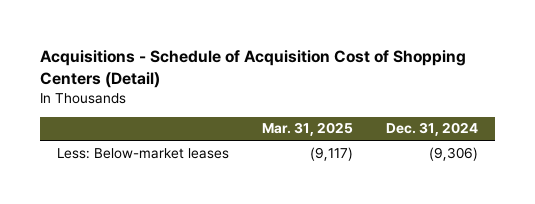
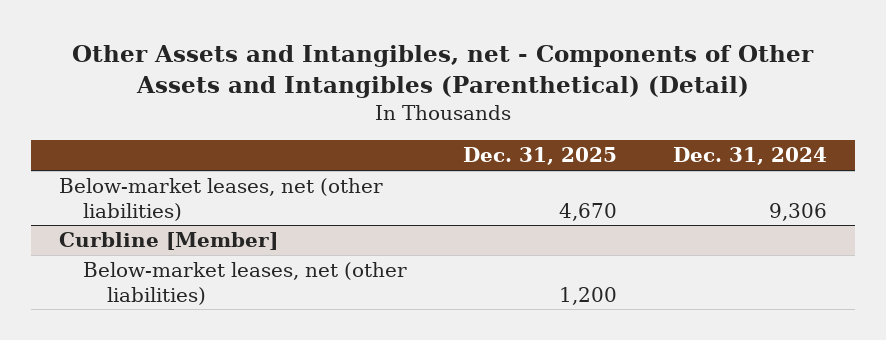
- Acquisitions - Schedule of Acquisition Cost of Shopping Centers (Detail)
+ Other Assets and Intangibles, net - Components of Other Assets and Intangibles (Parenthetical) (Detail)
- | Mar. 31, 2025 | Dec. 31, 2024
+ | Dec. 31, 2025 | Dec. 31, 2024
- Less: Below-market leases | (9,117) | (9,306)
+ Below-market leases, net (other liabilities) | 4,670 | 9,306
+ Curbline [Member]
+ Below-market leases, net (other liabilities) | 1,200 |

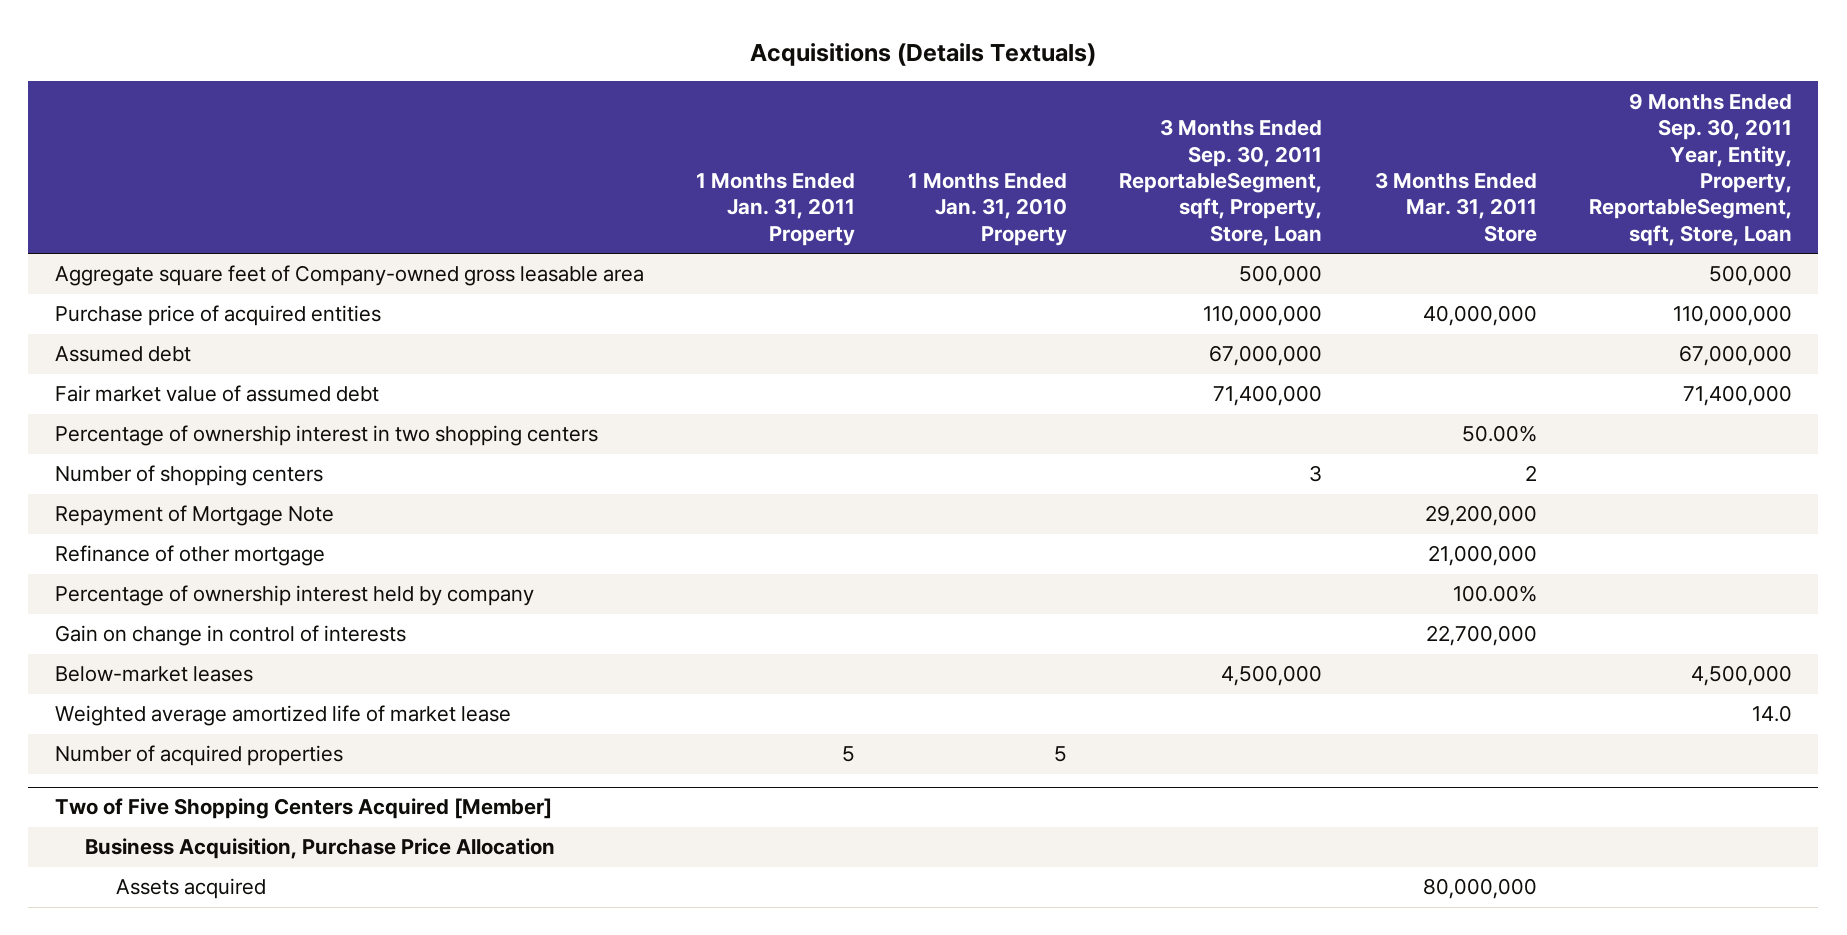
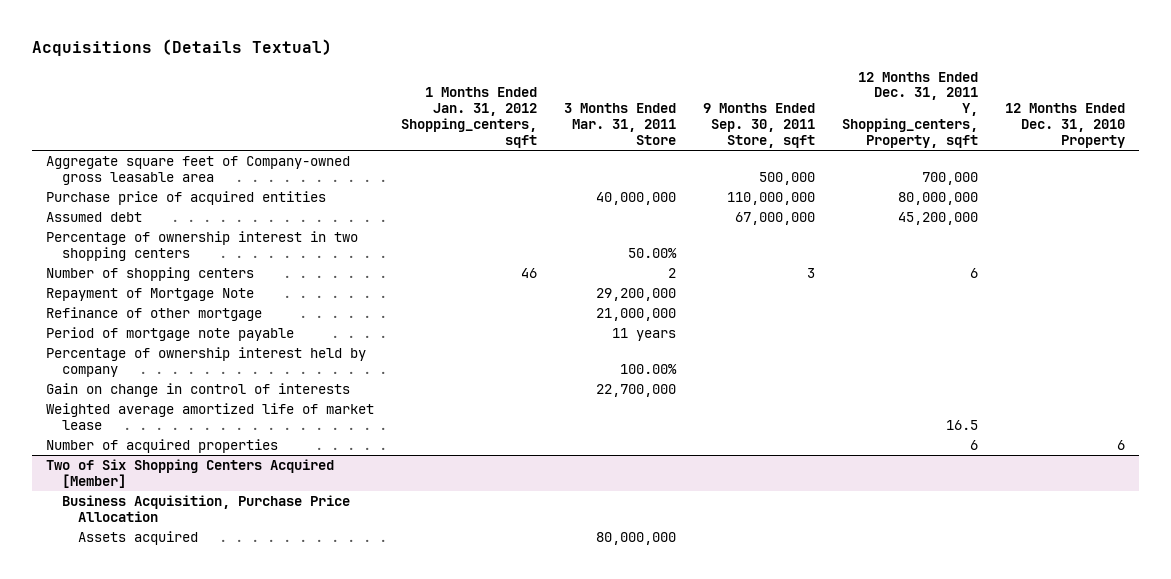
- Acquisitions (Details Textuals)
+ Acquisitions (Details Textual)
- | 1 Months Ended Jan. 31, 2011 Property | 1 Months Ended Jan. 31, 2010 Property | 3 Months Ended Sep. 30, 2011 ReportableSegment, sqft, Property, Store, Loan | 3 Months Ended Mar. 31, 2011 Store | 9 Months Ended Sep. 30, 2011 Year, Entity, Property, ReportableSegment, sqft, Store, Loan
+ | 1 Months Ended Jan. 31, 2012 Shopping_centers, sqft | 3 Months Ended Mar. 31, 2011 Store | 9 Months Ended Sep. 30, 2011 Store, sqft | 12 Months Ended Dec. 31, 2011 Y, Shopping_centers, Property, sqft | 12 Months Ended Dec. 31, 2010 Property
- Fair market value of assumed debt | | | 71,400,000 | | 71,400,000
+ Period of mortgage note payable | | 11 years | | |
- Below-market leases | | | 4,500,000 | | 4,500,000
- Two of Five Shopping Centers Acquired [Member]
+ Two of Six Shopping Centers Acquired [Member]

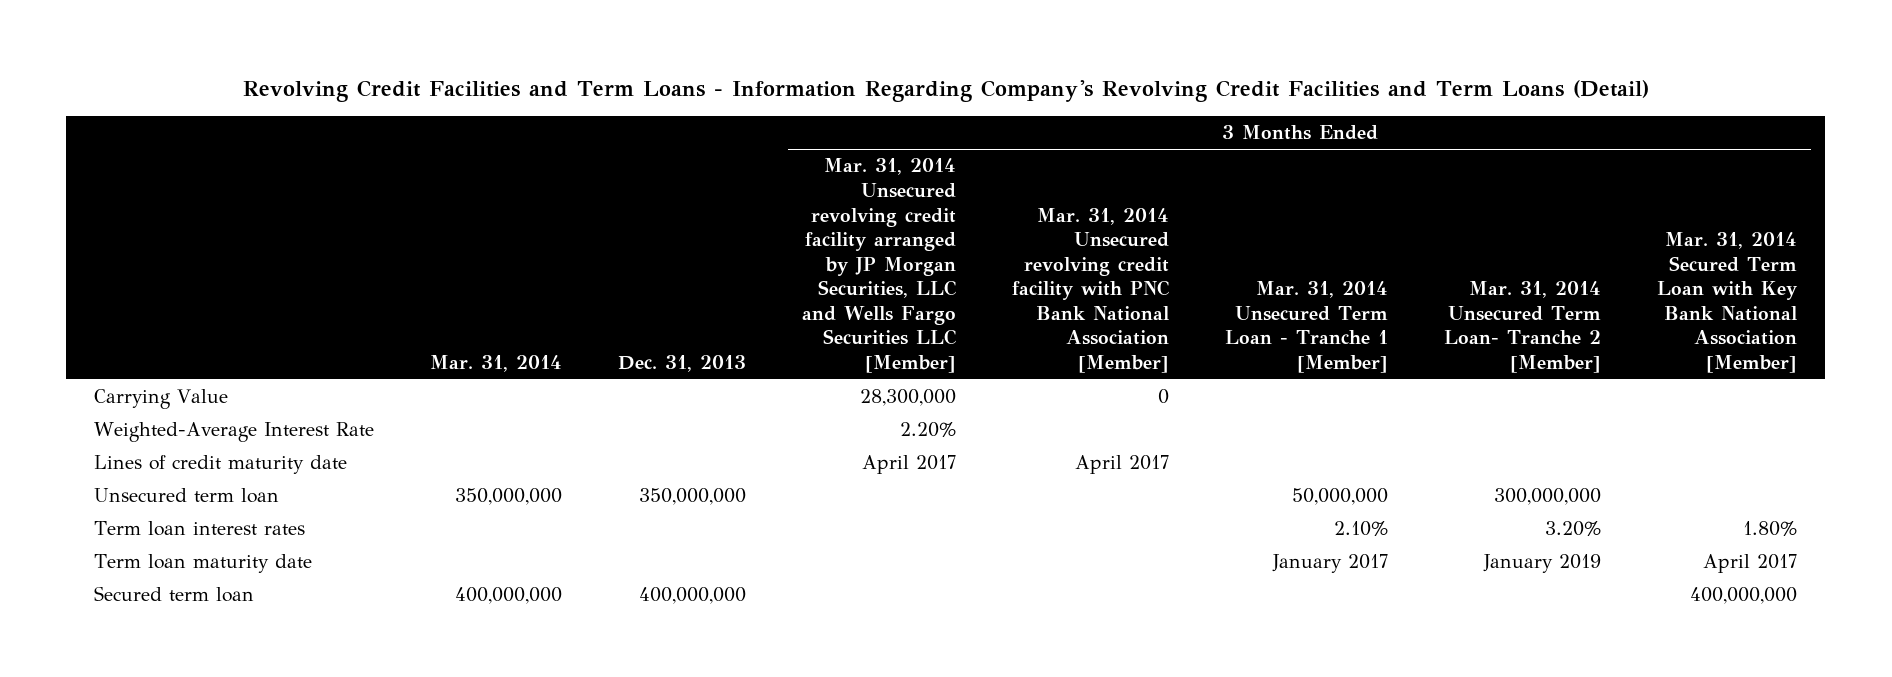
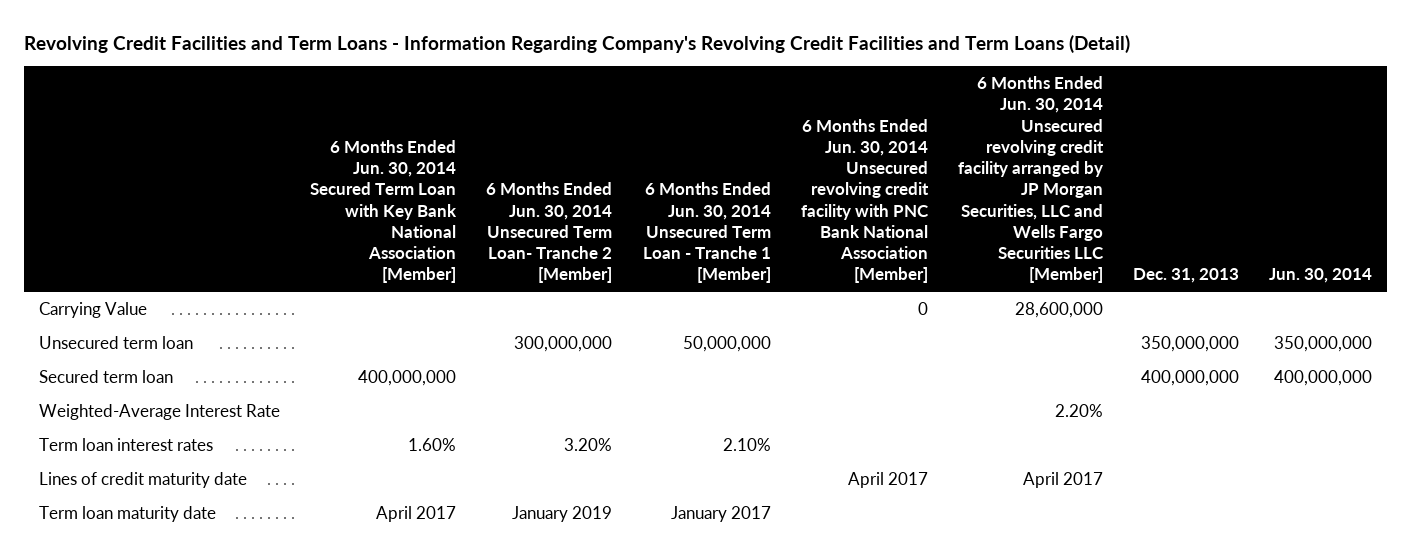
- | Mar. 31, 2014 | Dec. 31, 2013 | 3 Months Ended Mar. 31, 2014 Unsecured revolving credit facility arranged by JP Morgan Securities, LLC and Wells Fargo Securities LLC [Member] | 3 Months Ended Mar. 31, 2014 Unsecured revolving credit facility with PNC Bank National Association [Member] | 3 Months Ended Mar. 31, 2014 Unsecured Term Loan - Tranche 1 [Member] | 3 Months Ended Mar. 31, 2014 Unsecured Term Loan- Tranche 2 [Member] | 3 Months Ended Mar. 31, 2014 Secured Term Loan with Key Bank National Association [Member]
+ | 6 Months Ended Jun. 30, 2014 Secured Term Loan with Key Bank National Association [Member] | 6 Months Ended Jun. 30, 2014 Unsecured Term Loan- Tranche 2 [Member] | 6 Months Ended Jun. 30, 2014 Unsecured Term Loan - Tranche 1 [Member] | 6 Months Ended Jun. 30, 2014 Unsecured revolving credit facility with PNC Bank National Association [Member] | 6 Months Ended Jun. 30, 2014 Unsecured revolving credit facility arranged by JP Morgan Securities, LLC and Wells Fargo Securities LLC [Member] | Dec. 31, 2013 | Jun. 30, 2014
moved up: Secured term loan | 400,000,000 | | | | | 400,000,000 | 400,000,000
moved down: Weighted-Average Interest Rate | | | | | 2.20% | |
moved down: Lines of credit maturity date | | | | April 2017 | April 2017 | |

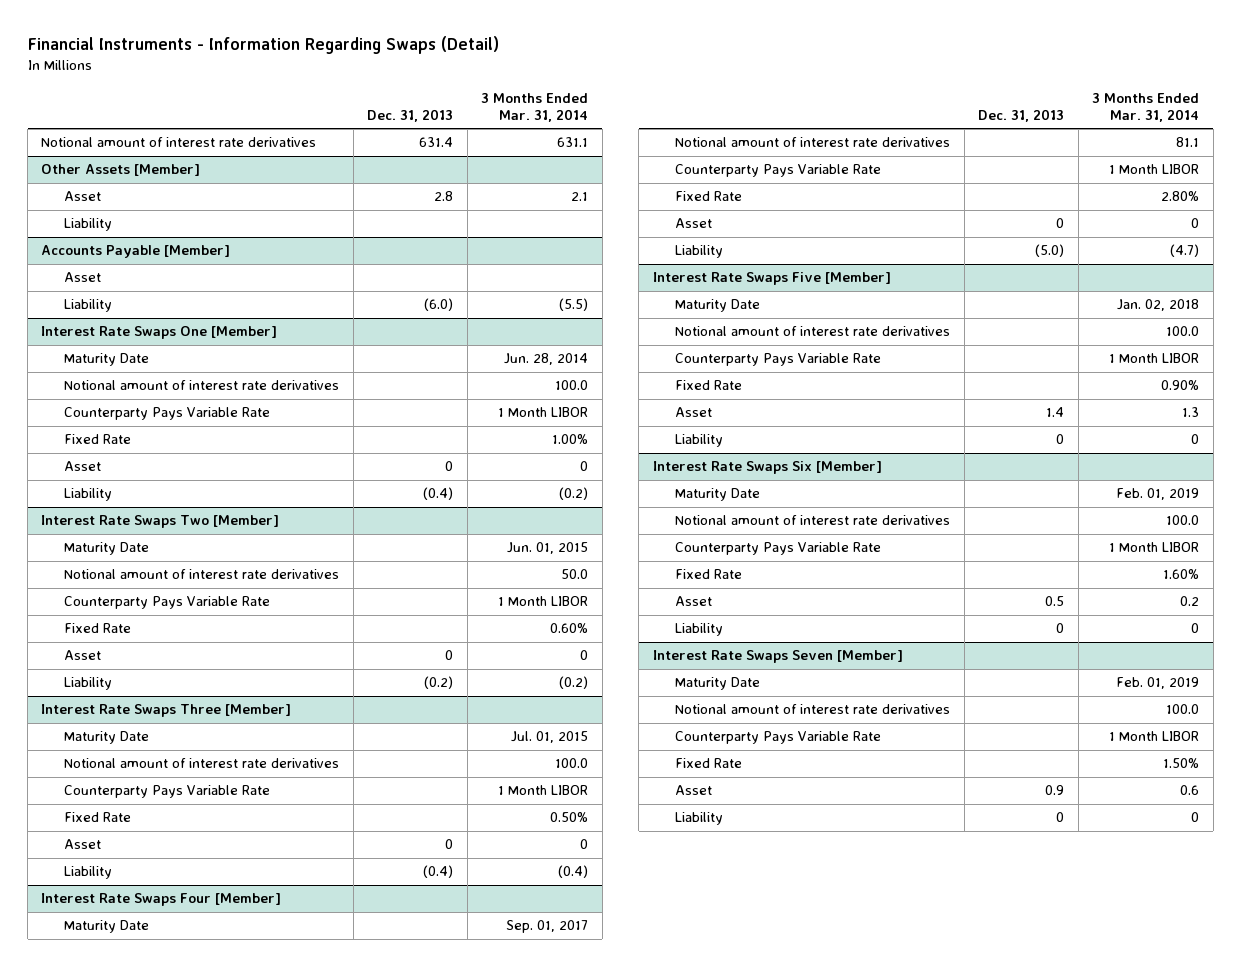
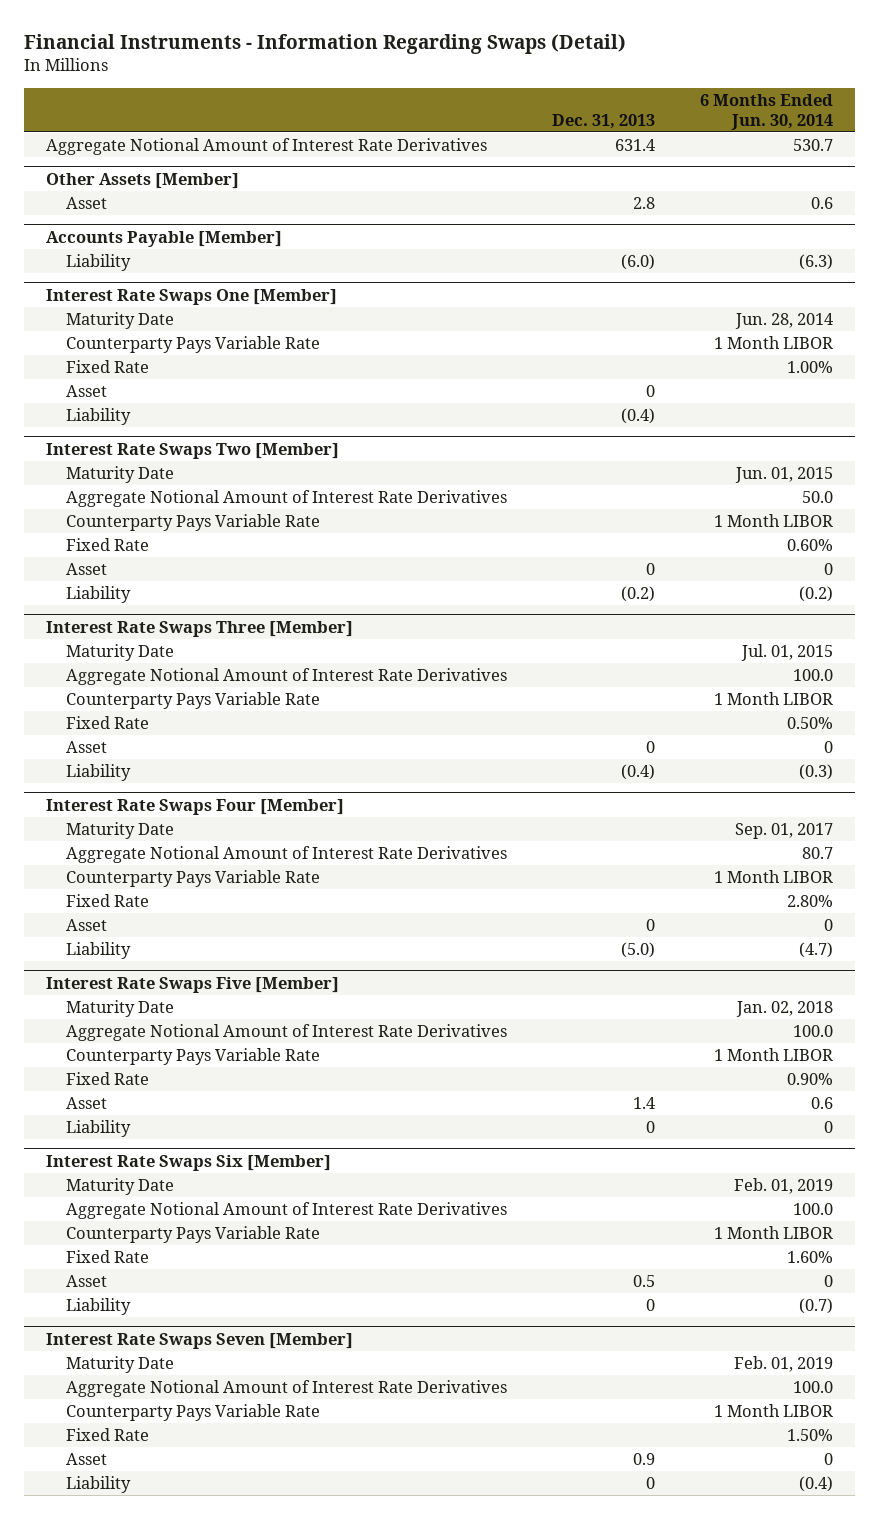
- | Dec. 31, 2013 | 3 Months Ended Mar. 31, 2014
+ | Dec. 31, 2013 | 6 Months Ended Jun. 30, 2014
- Notional amount of interest rate derivatives | 631.4 | 631.1
+ Aggregate Notional Amount of Interest Rate Derivatives | 631.4 | 530.7
@ Other Assets [Member]
- Liability
@ Accounts Payable [Member]
- Asset
@ Interest Rate Swaps One [Member]
- Notional amount of interest rate derivatives | | 100.0
@ Interest Rate Swaps Two [Member]
- Notional amount of interest rate derivatives | | 50.0
+ Aggregate Notional Amount of Interest Rate Derivatives | | 50.0
@ Interest Rate Swaps Three [Member]
- Notional amount of interest rate derivatives | | 100.0
+ Aggregate Notional Amount of Interest Rate Derivatives | | 100.0
@ Interest Rate Swaps Four [Member]
- Notional amount of interest rate derivatives | | 81.1
+ Aggregate Notional Amount of Interest Rate Derivatives | | 80.7
@ Interest Rate Swaps Five [Member]
- Notional amount of interest rate derivatives | | 100.0
+ Aggregate Notional Amount of Interest Rate Derivatives | | 100.0
@ Interest Rate Swaps Six [Member]
- Notional amount of interest rate derivatives | | 100.0
+ Aggregate Notional Amount of Interest Rate Derivatives | | 100.0
@ Interest Rate Swaps Seven [Member]
- Notional amount of interest rate derivatives | | 100.0
+ Aggregate Notional Amount of Interest Rate Derivatives | | 100.0

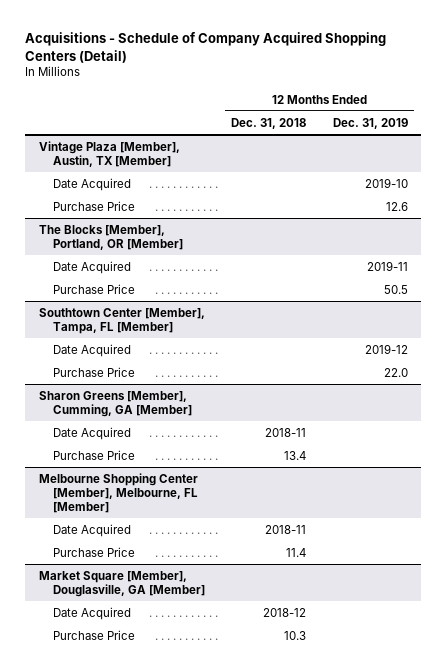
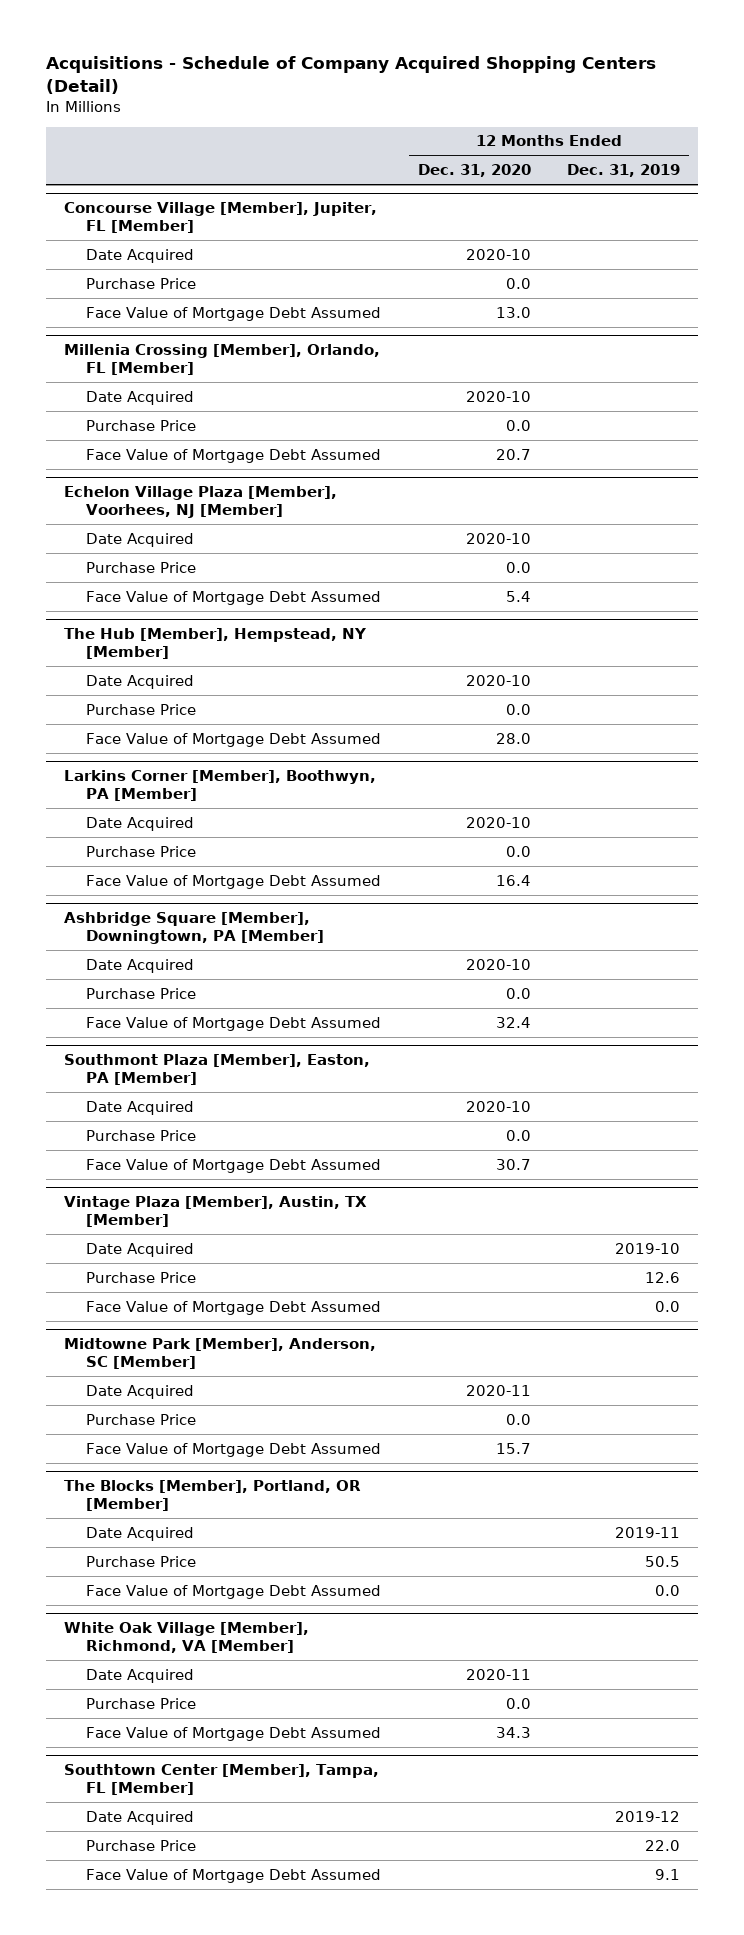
- | 12 Months Ended Dec. 31, 2018 | 12 Months Ended Dec. 31, 2019
+ | 12 Months Ended Dec. 31, 2020 | 12 Months Ended Dec. 31, 2019
+ Concourse Village [Member], Jupiter, FL [Member]
+ Date Acquired | 2020-10 |
+ Purchase Price | 0.0 |
+ Face Value of Mortgage Debt Assumed | 13.0 |
+ Millenia Crossing [Member], Orlando, FL [Member]
+ Date Acquired | 2020-10 |
+ Purchase Price | 0.0 |
+ Face Value of Mortgage Debt Assumed | 20.7 |
+ Echelon Village Plaza [Member], Voorhees, NJ [Member]
+ Date Acquired | 2020-10 |
+ Purchase Price | 0.0 |
+ Face Value of Mortgage Debt Assumed | 5.4 |
+ The Hub [Member], Hempstead, NY [Member]
+ Date Acquired | 2020-10 |
+ Purchase Price | 0.0 |
+ Face Value of Mortgage Debt Assumed | 28.0 |
+ Larkins Corner [Member], Boothwyn, PA [Member]
+ Date Acquired | 2020-10 |
+ Purchase Price | 0.0 |
+ Face Value of Mortgage Debt Assumed | 16.4 |
+ Ashbridge Square [Member], Downingtown, PA [Member]
+ Date Acquired | 2020-10 |
+ Purchase Price | 0.0 |
+ Face Value of Mortgage Debt Assumed | 32.4 |
+ Southmont Plaza [Member], Easton, PA [Member]
+ Date Acquired | 2020-10 |
+ Purchase Price | 0.0 |
+ Face Value of Mortgage Debt Assumed | 30.7 |
@ Vintage Plaza [Member], Austin, TX [Member]
+ Face Value of Mortgage Debt Assumed | | 0.0
+ Midtowne Park [Member], Anderson, SC [Member]
+ Date Acquired | 2020-11 |
+ Purchase Price | 0.0 |
+ Face Value of Mortgage Debt Assumed | 15.7 |
@ The Blocks [Member], Portland, OR [Member]
+ Face Value of Mortgage Debt Assumed | | 0.0
+ White Oak Village [Member], Richmond, VA [Member]
+ Date Acquired | 2020-11 |
+ Purchase Price | 0.0 |
+ Face Value of Mortgage Debt Assumed | 34.3 |
- Sharon Greens [Member], Cumming, GA [Member]
- Date Acquired | 2018-11 |
- Purchase Price | 13.4 |
- Melbourne Shopping Center [Member], Melbourne, FL [Member]
- Date Acquired | 2018-11 |
- Purchase Price | 11.4 |
- Market Square [Member], Douglasville, GA [Member]
- Date Acquired | 2018-12 |
- Purchase Price | 10.3 |
@ Southtown Center [Member], Tampa, FL [Member]
+ Face Value of Mortgage Debt Assumed | | 9.1

